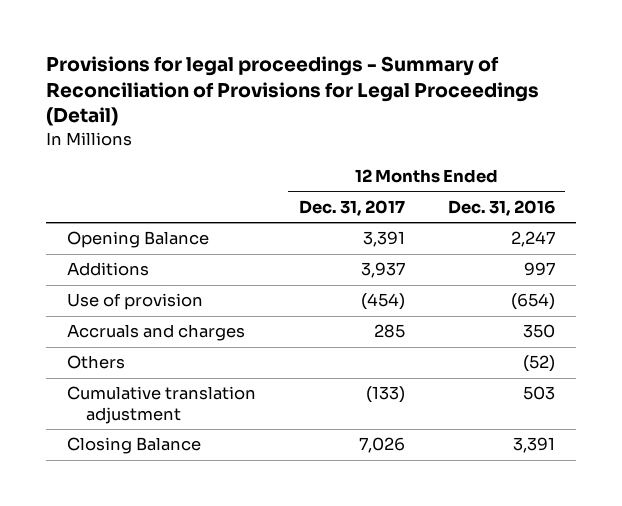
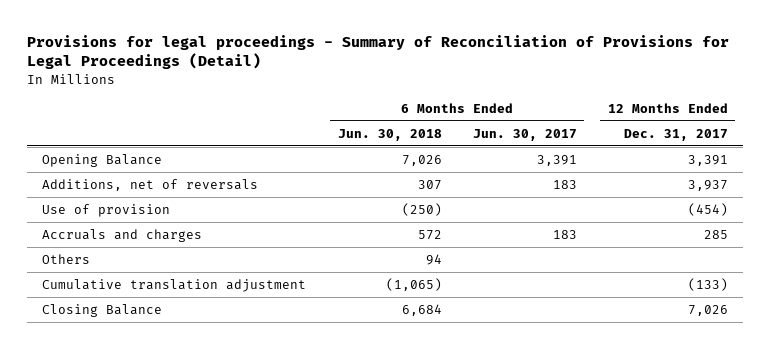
- | 12 Months Ended Dec. 31, 2017 | 12 Months Ended Dec. 31, 2016
+ | 6 Months Ended Jun. 30, 2018 | 6 Months Ended Jun. 30, 2017 | 12 Months Ended Dec. 31, 2017
- Additions | 3,937 | 997
+ Additions, net of reversals | 307 | 183 | 3,937

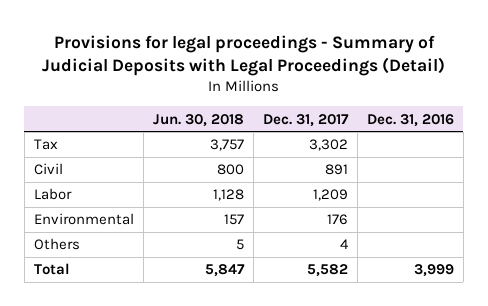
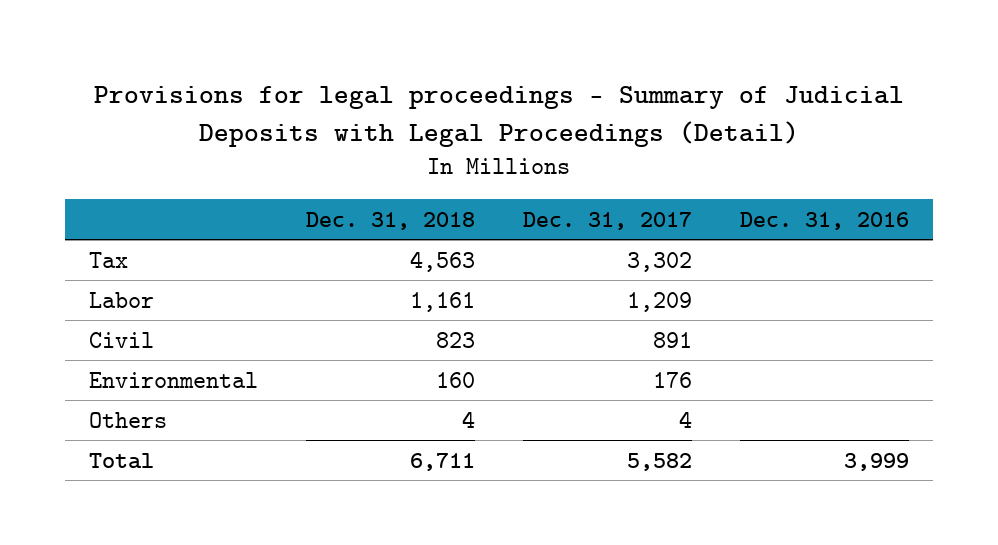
- | Jun. 30, 2018 | Dec. 31, 2017 | Dec. 31, 2016
+ | Dec. 31, 2018 | Dec. 31, 2017 | Dec. 31, 2016
moved down: Civil | 823 | 891 |

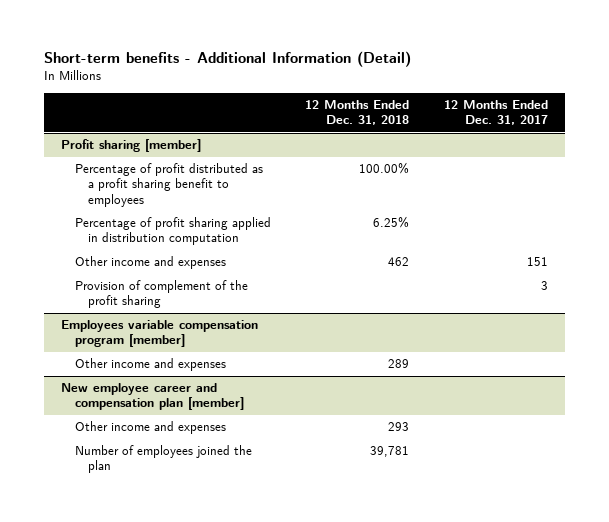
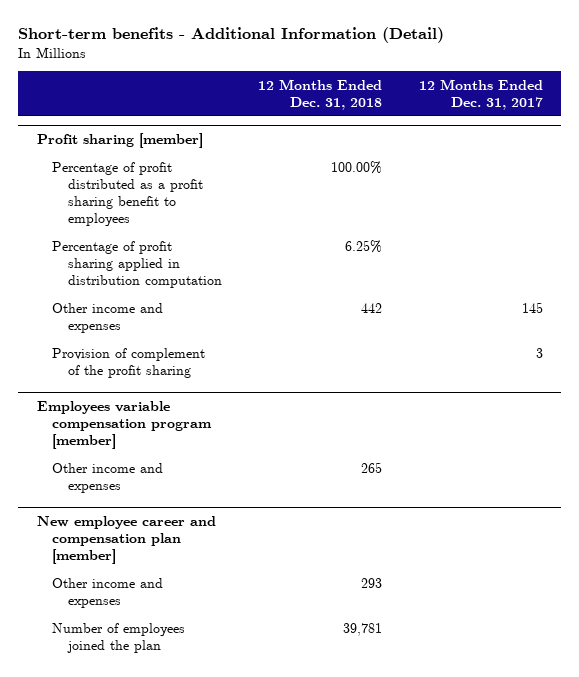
@ Profit sharing [member]
- Other income and expenses | 462 | 151
+ Other income and expenses | 442 | 145
@ Employees variable compensation program [member]
- Other income and expenses | 289 |
+ Other income and expenses | 265 |

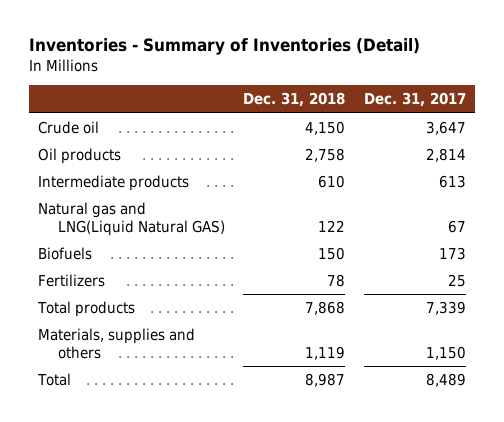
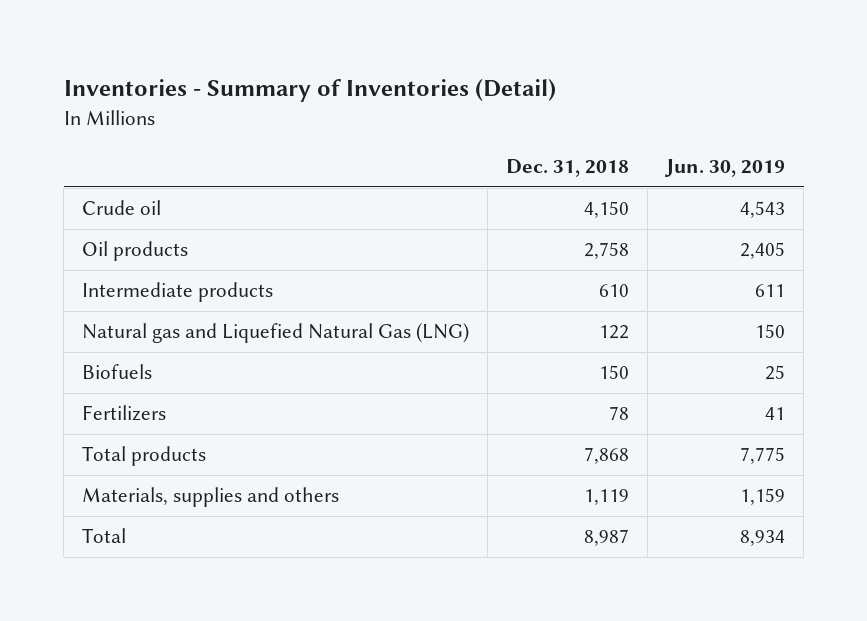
- | Dec. 31, 2018 | Dec. 31, 2017
+ | Dec. 31, 2018 | Jun. 30, 2019
- Natural gas and LNG(Liquid Natural GAS) | 122 | 67
+ Natural gas and Liquefied Natural Gas (LNG) | 122 | 150

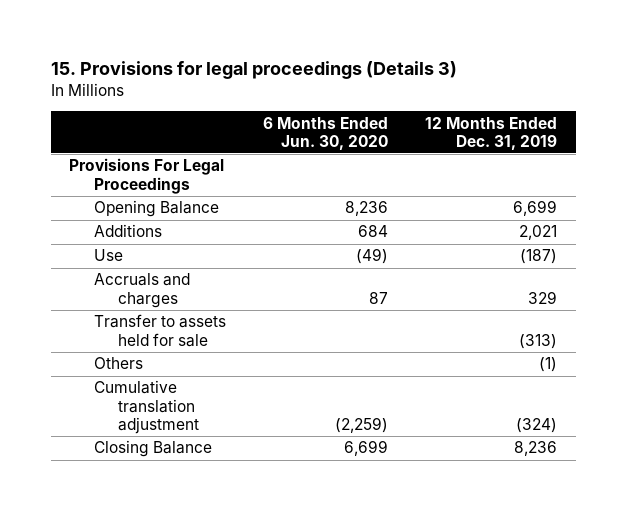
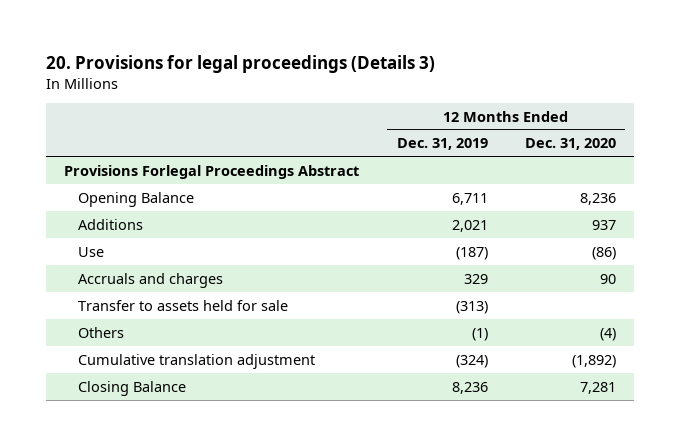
- 15. Provisions for legal proceedings (Details 3)
+ 20. Provisions for legal proceedings (Details 3)
- | 6 Months Ended Jun. 30, 2020 | 12 Months Ended Dec. 31, 2019
+ | 12 Months Ended Dec. 31, 2019 | 12 Months Ended Dec. 31, 2020
- Provisions For Legal Proceedings
- Opening Balance | 8,236 | 6,699
+ Provisions Forlegal Proceedings Abstract
+ Opening Balance | 6,711 | 8,236

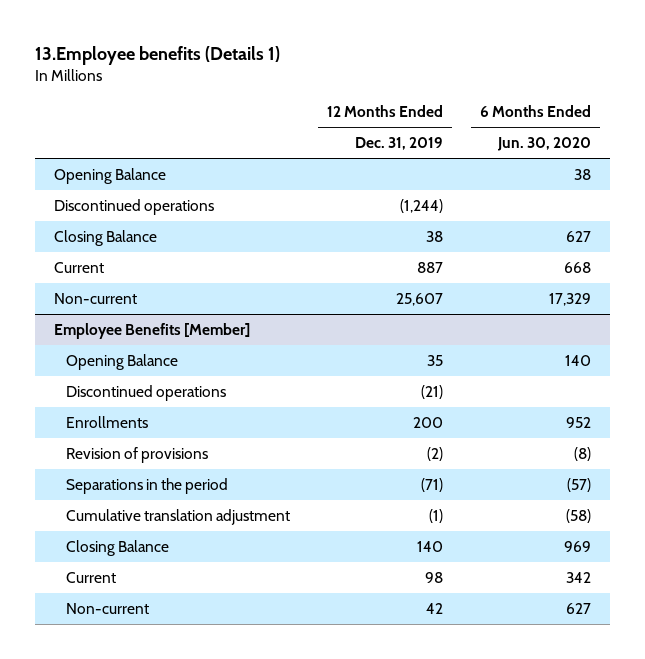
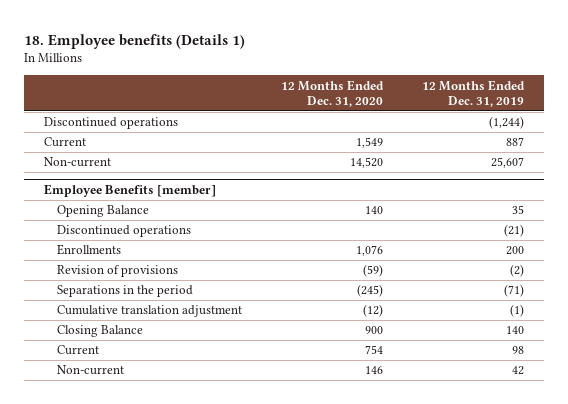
- 13.Employee benefits (Details 1)
+ 18. Employee benefits (Details 1)
- | 12 Months Ended Dec. 31, 2019 | 6 Months Ended Jun. 30, 2020
+ | 12 Months Ended Dec. 31, 2020 | 12 Months Ended Dec. 31, 2019
- Opening Balance | | 38
- Closing Balance | 38 | 627
- Employee Benefits [Member]
+ Employee Benefits [member]

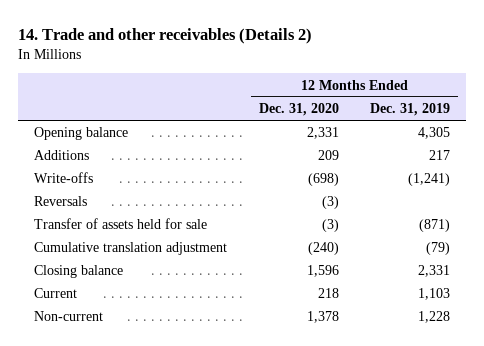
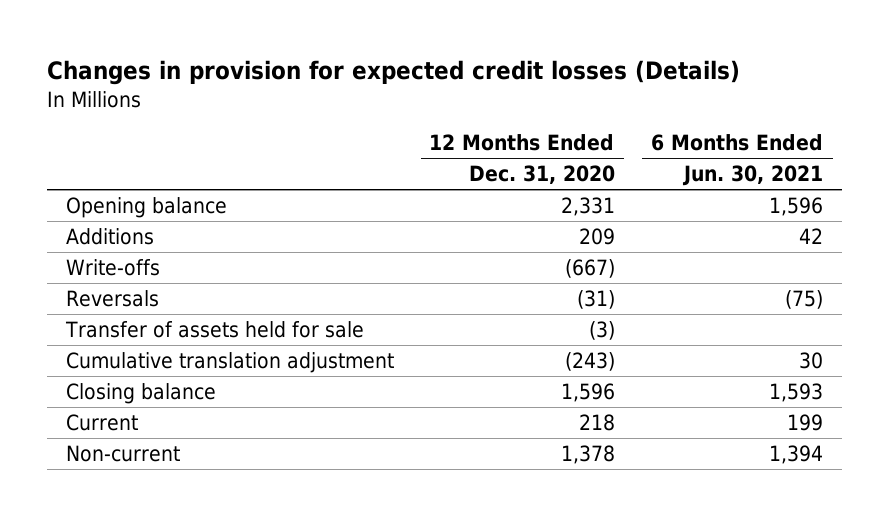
- 14. Trade and other receivables (Details 2)
+ Changes in provision for expected credit losses (Details)
- | 12 Months Ended Dec. 31, 2020 | 12 Months Ended Dec. 31, 2019
+ | 12 Months Ended Dec. 31, 2020 | 6 Months Ended Jun. 30, 2021
- Write-offs | (698) | (1,241)
- Reversals | (3) |
+ Write-offs | (667) |
+ Reversals | (31) | (75)
- Cumulative translation adjustment | (240) | (79)
+ Cumulative translation adjustment | (243) | 30

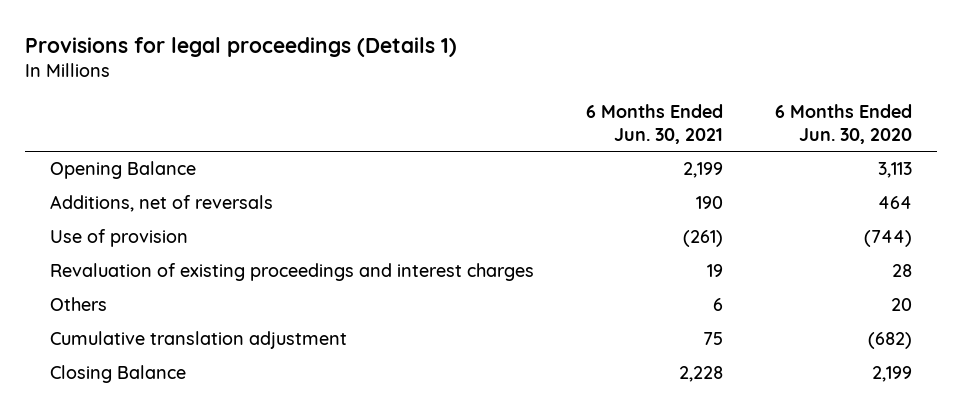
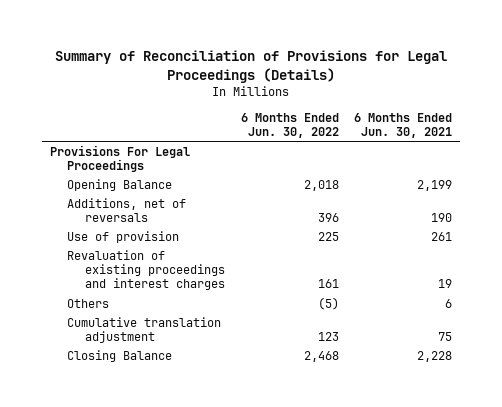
- Provisions for legal proceedings (Details 1)
+ Summary of Reconciliation of Provisions for Legal Proceedings (Details)
- | 6 Months Ended Jun. 30, 2021 | 6 Months Ended Jun. 30, 2020
+ | 6 Months Ended Jun. 30, 2022 | 6 Months Ended Jun. 30, 2021
+ Provisions For Legal Proceedings
- Use of provision | (261) | (744)
+ Use of provision | 225 | 261

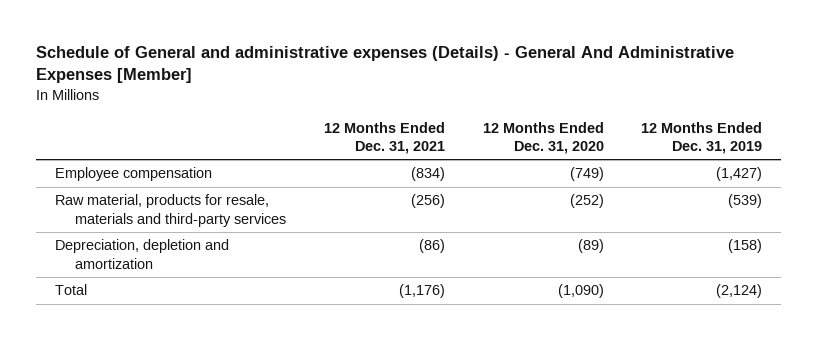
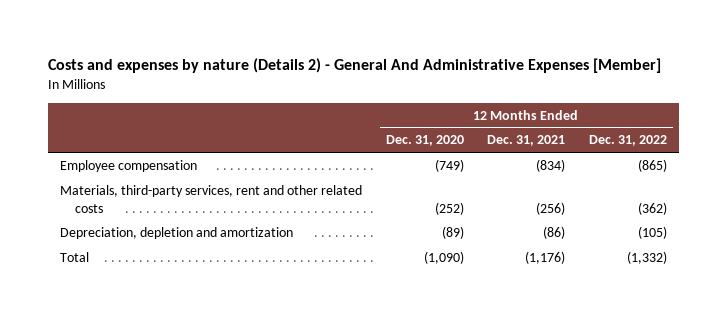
- Schedule of General and administrative expenses (Details) - General And Administrative Expenses [Member]
+ Costs and expenses by nature (Details 2) - General And Administrative Expenses [Member]
- | 12 Months Ended Dec. 31, 2021 | 12 Months Ended Dec. 31, 2020 | 12 Months Ended Dec. 31, 2019
+ | 12 Months Ended Dec. 31, 2020 | 12 Months Ended Dec. 31, 2021 | 12 Months Ended Dec. 31, 2022
- Raw material, products for resale, materials and third-party services | (256) | (252) | (539)
+ Materials, third-party services, rent and other related costs | (252) | (256) | (362)

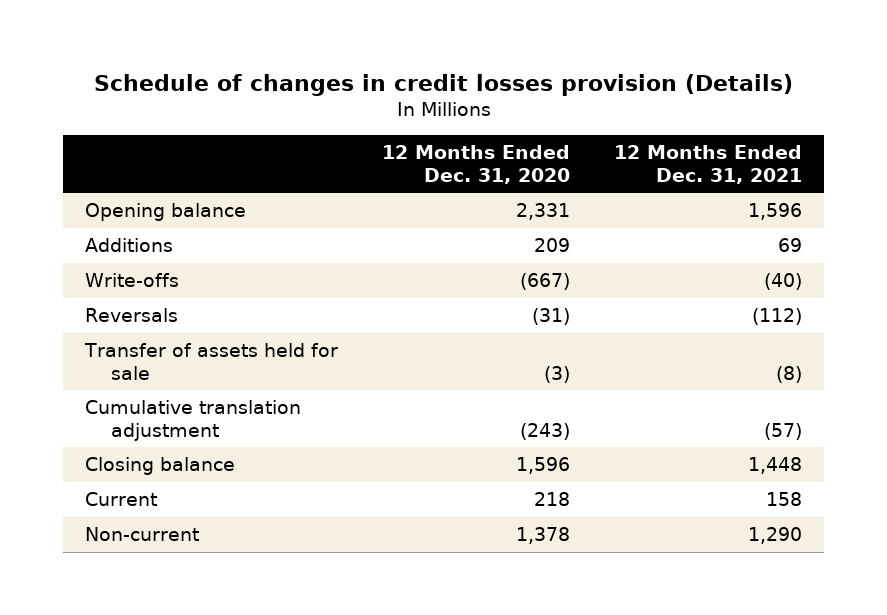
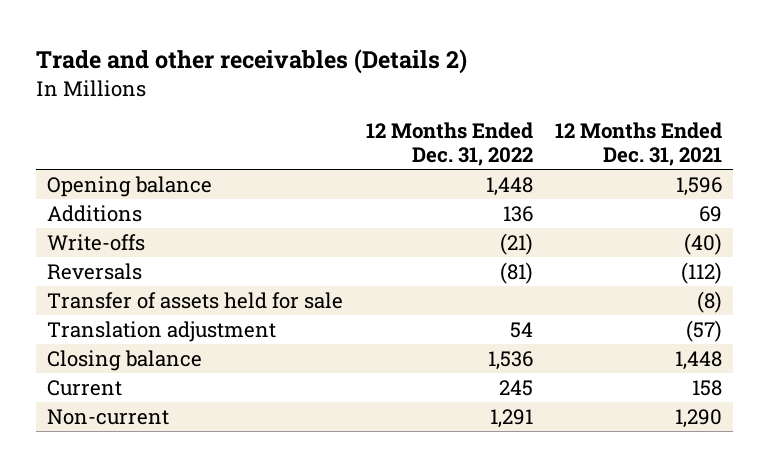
- Schedule of changes in credit losses provision (Details)
+ Trade and other receivables (Details 2)
- | 12 Months Ended Dec. 31, 2020 | 12 Months Ended Dec. 31, 2021
+ | 12 Months Ended Dec. 31, 2022 | 12 Months Ended Dec. 31, 2021
- Cumulative translation adjustment | (243) | (57)
+ Translation adjustment | 54 | (57)

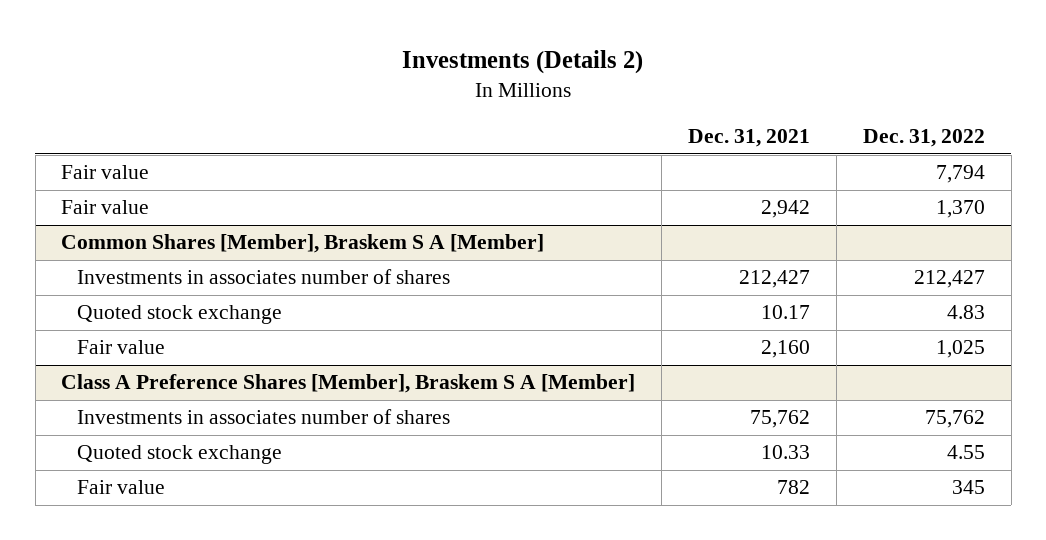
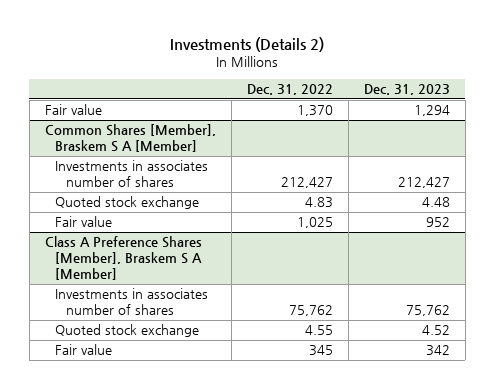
- | Dec. 31, 2021 | Dec. 31, 2022
+ | Dec. 31, 2022 | Dec. 31, 2023
- Fair value | | 7,794

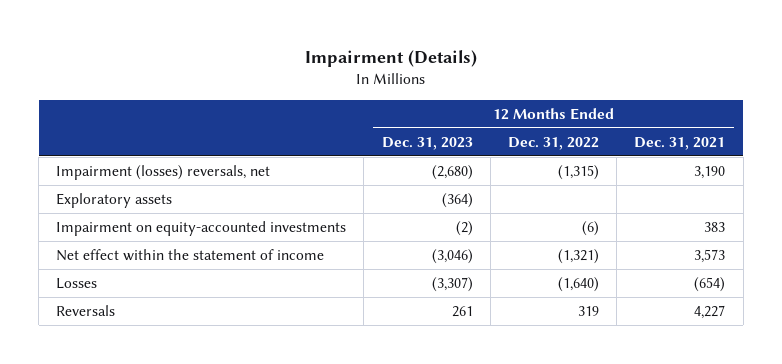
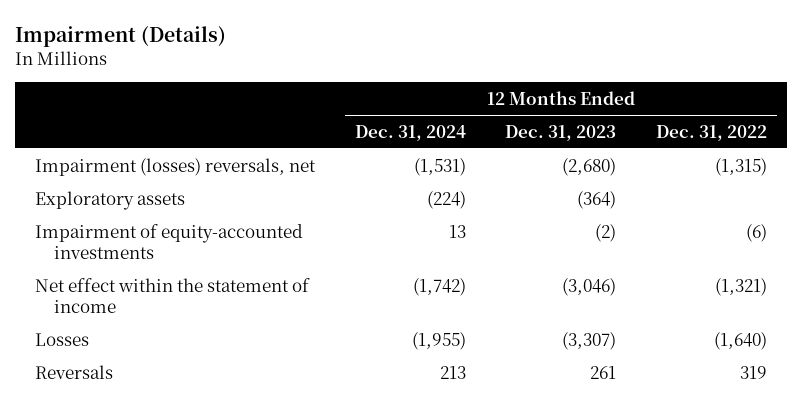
- | 12 Months Ended Dec. 31, 2023 | 12 Months Ended Dec. 31, 2022 | 12 Months Ended Dec. 31, 2021
+ | 12 Months Ended Dec. 31, 2024 | 12 Months Ended Dec. 31, 2023 | 12 Months Ended Dec. 31, 2022
- Impairment on equity-accounted investments | (2) | (6) | 383
+ Impairment of equity-accounted investments | 13 | (2) | (6)

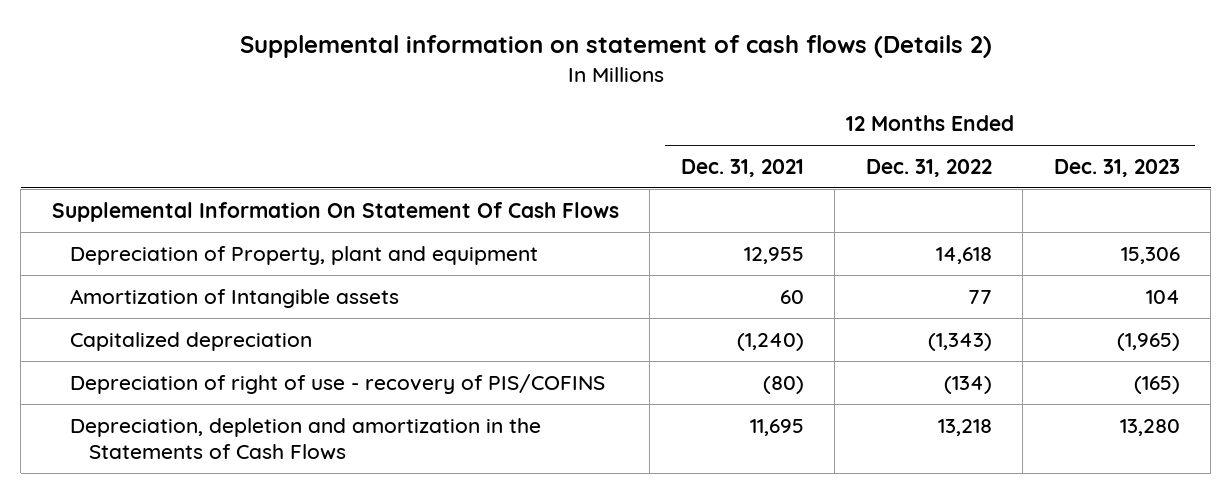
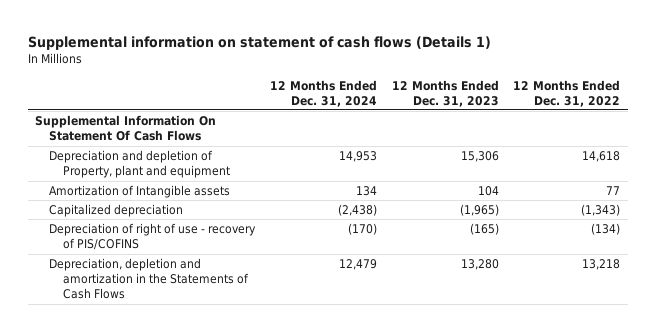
- Supplemental information on statement of cash flows (Details 2)
+ Supplemental information on statement of cash flows (Details 1)
- | 12 Months Ended Dec. 31, 2021 | 12 Months Ended Dec. 31, 2022 | 12 Months Ended Dec. 31, 2023
+ | 12 Months Ended Dec. 31, 2024 | 12 Months Ended Dec. 31, 2023 | 12 Months Ended Dec. 31, 2022
- Depreciation of Property, plant and equipment | 12,955 | 14,618 | 15,306
+ Depreciation and depletion of Property, plant and equipment | 14,953 | 15,306 | 14,618

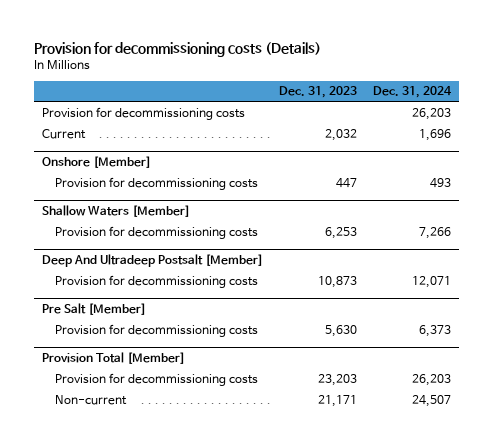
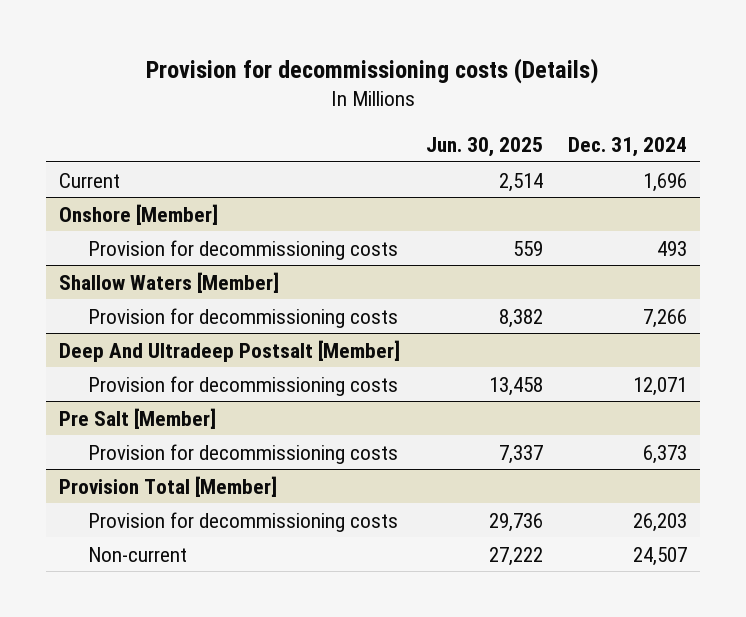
- | Dec. 31, 2023 | Dec. 31, 2024
+ | Jun. 30, 2025 | Dec. 31, 2024
- Provision for decommissioning costs | | 26,203

